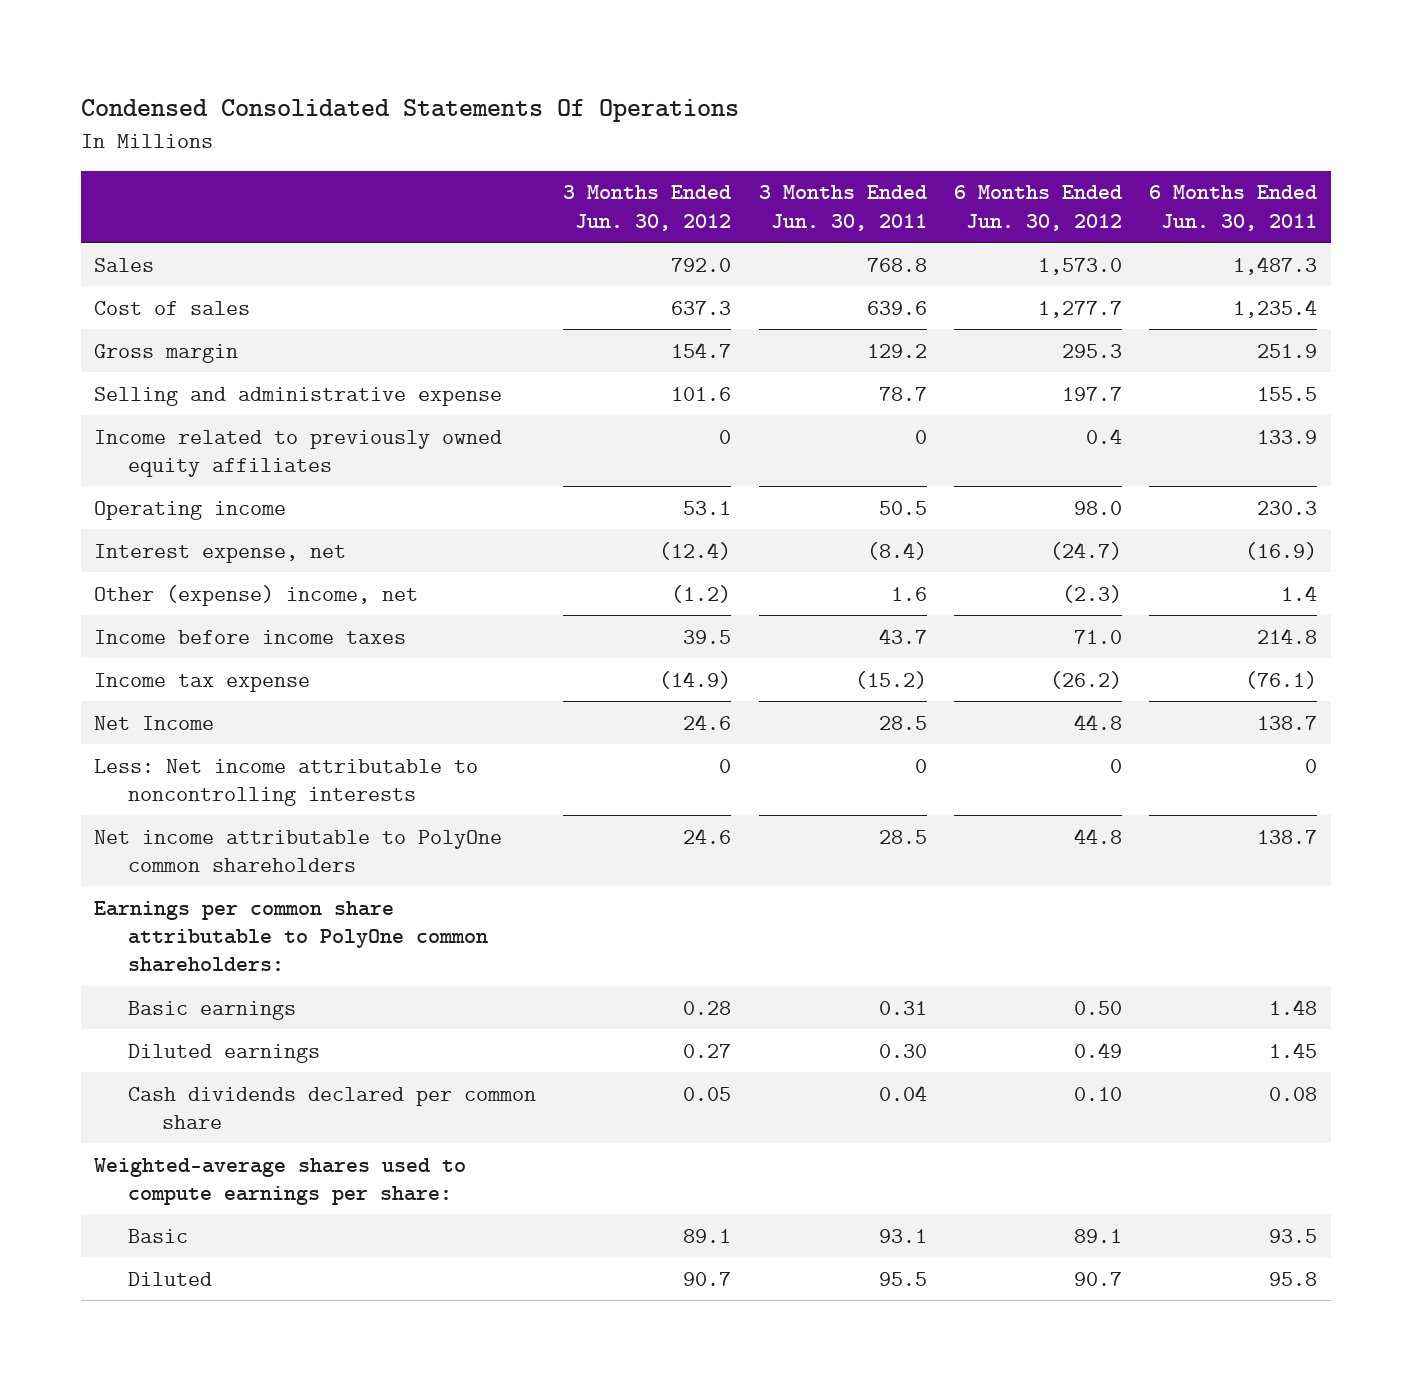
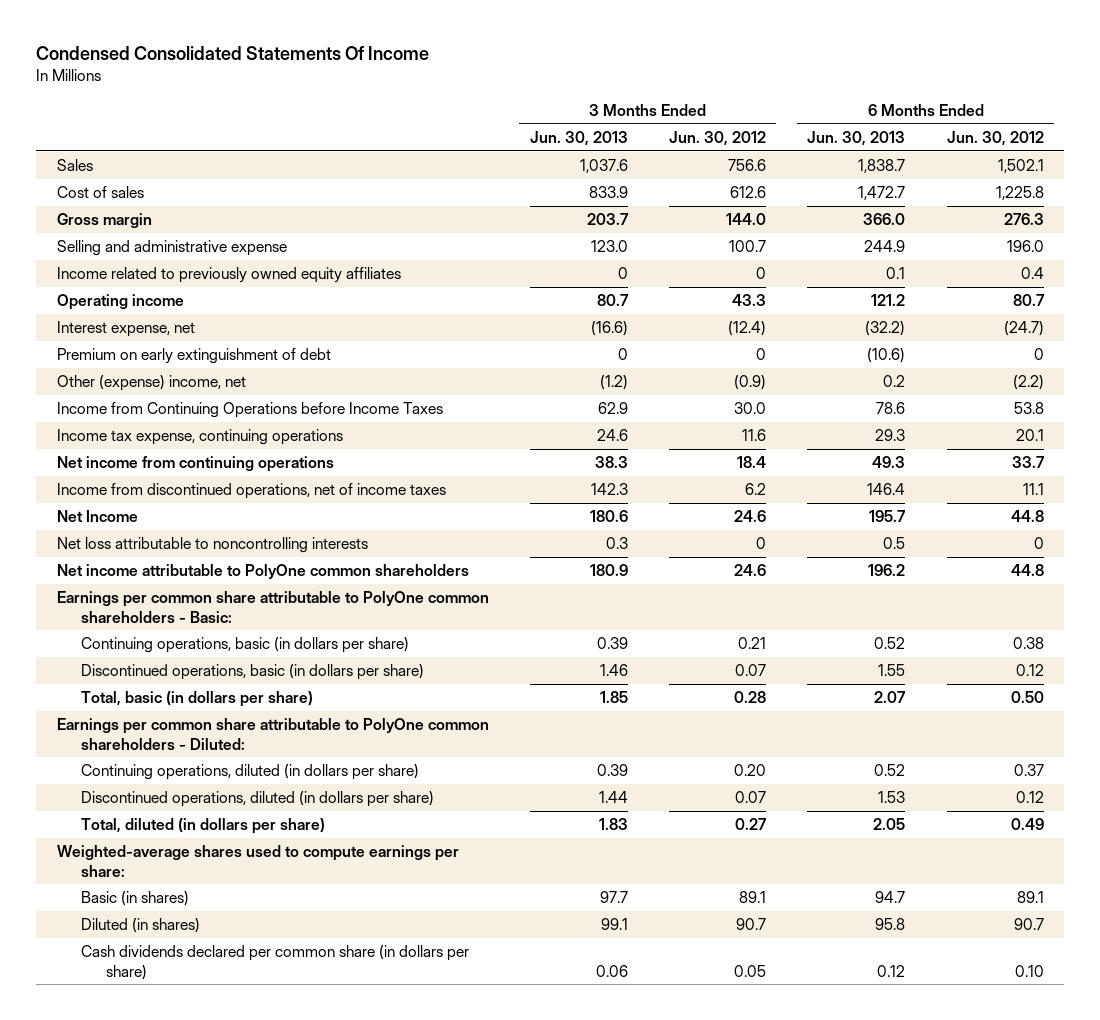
- Condensed Consolidated Statements Of Operations
+ Condensed Consolidated Statements Of Income
- | 3 Months Ended Jun. 30, 2012 | 3 Months Ended Jun. 30, 2011 | 6 Months Ended Jun. 30, 2012 | 6 Months Ended Jun. 30, 2011
+ | 3 Months Ended Jun. 30, 2013 | 3 Months Ended Jun. 30, 2012 | 6 Months Ended Jun. 30, 2013 | 6 Months Ended Jun. 30, 2012
- Sales | 792.0 | 768.8 | 1,573.0 | 1,487.3
- Cost of sales | 637.3 | 639.6 | 1,277.7 | 1,235.4
- Gross margin | 154.7 | 129.2 | 295.3 | 251.9
- Selling and administrative expense | 101.6 | 78.7 | 197.7 | 155.5
+ Sales | 1,037.6 | 756.6 | 1,838.7 | 1,502.1
+ Cost of sales | 833.9 | 612.6 | 1,472.7 | 1,225.8
+ Gross margin | 203.7 | 144.0 | 366.0 | 276.3
+ Selling and administrative expense | 123.0 | 100.7 | 244.9 | 196.0
- Operating income | 53.1 | 50.5 | 98.0 | 230.3
+ Operating income | 80.7 | 43.3 | 121.2 | 80.7
- Other (expense) income, net | (1.2) | 1.6 | (2.3) | 1.4
- Income before income taxes | 39.5 | 43.7 | 71.0 | 214.8
- Income tax expense | (14.9) | (15.2) | (26.2) | (76.1)
+ Premium on early extinguishment of debt | 0 | 0 | (10.6) | 0
+ Other (expense) income, net | (1.2) | (0.9) | 0.2 | (2.2)
+ Income from Continuing Operations before Income Taxes | 62.9 | 30.0 | 78.6 | 53.8
+ Income tax expense, continuing operations | 24.6 | 11.6 | 29.3 | 20.1
+ Net income from continuing operations | 38.3 | 18.4 | 49.3 | 33.7
+ Income from discontinued operations, net of income taxes | 142.3 | 6.2 | 146.4 | 11.1
- Less: Net income attributable to noncontrolling interests | 0 | 0 | 0 | 0
+ Net loss attributable to noncontrolling interests | 0.3 | 0 | 0.5 | 0
- Earnings per common share attributable to PolyOne common shareholders:
- Basic earnings | 0.28 | 0.31 | 0.50 | 1.48
- Diluted earnings | 0.27 | 0.30 | 0.49 | 1.45
- Cash dividends declared per common share | 0.05 | 0.04 | 0.10 | 0.08
+ Earnings per common share attributable to PolyOne common shareholders - Basic:
+ Continuing operations, basic (in dollars per share) | 0.39 | 0.21 | 0.52 | 0.38
+ Discontinued operations, basic (in dollars per share) | 1.46 | 0.07 | 1.55 | 0.12
+ Total, basic (in dollars per share) | 1.85 | 0.28 | 2.07 | 0.50
+ Earnings per common share attributable to PolyOne common shareholders - Diluted:
+ Continuing operations, diluted (in dollars per share) | 0.39 | 0.20 | 0.52 | 0.37
+ Discontinued operations, diluted (in dollars per share) | 1.44 | 0.07 | 1.53 | 0.12
+ Total, diluted (in dollars per share) | 1.83 | 0.27 | 2.05 | 0.49
- Basic | 89.1 | 93.1 | 89.1 | 93.5
- Diluted | 90.7 | 95.5 | 90.7 | 95.8
+ Basic (in shares) | 97.7 | 89.1 | 94.7 | 89.1
+ Diluted (in shares) | 99.1 | 90.7 | 95.8 | 90.7
+ Cash dividends declared per common share (in dollars per share) | 0.06 | 0.05 | 0.12 | 0.10

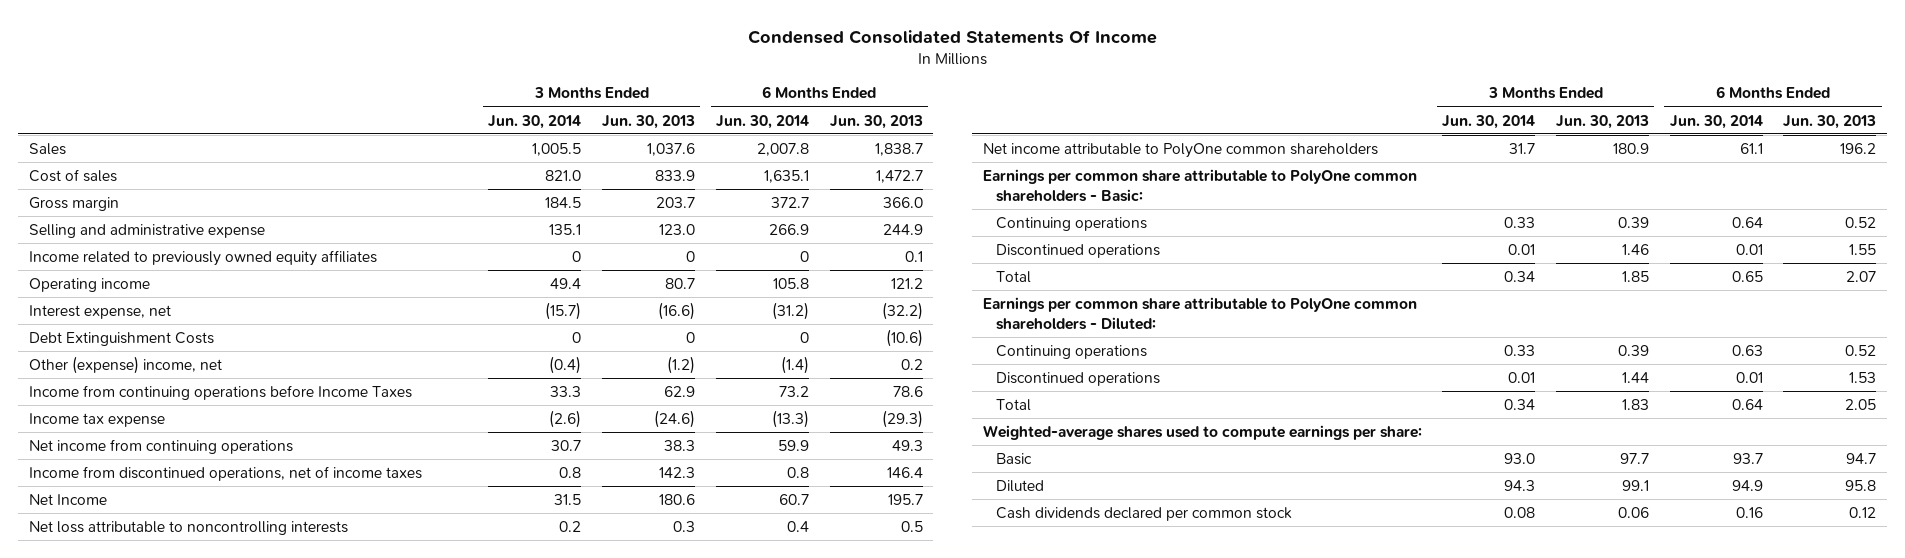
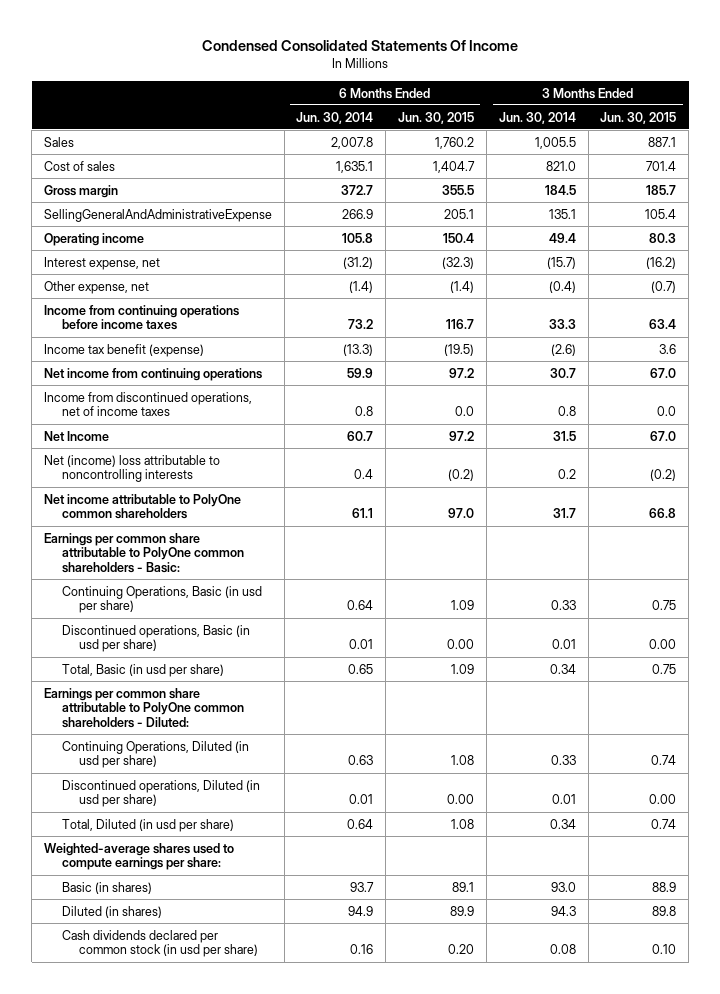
- | 3 Months Ended Jun. 30, 2014 | 3 Months Ended Jun. 30, 2013 | 6 Months Ended Jun. 30, 2014 | 6 Months Ended Jun. 30, 2013
+ | 6 Months Ended Jun. 30, 2014 | 6 Months Ended Jun. 30, 2015 | 3 Months Ended Jun. 30, 2014 | 3 Months Ended Jun. 30, 2015
- Selling and administrative expense | 135.1 | 123.0 | 266.9 | 244.9
- Income related to previously owned equity affiliates | 0 | 0 | 0 | 0.1
+ SellingGeneralAndAdministrativeExpense | 266.9 | 205.1 | 135.1 | 105.4
- Debt Extinguishment Costs | 0 | 0 | 0 | (10.6)
- Other (expense) income, net | (0.4) | (1.2) | (1.4) | 0.2
- Income from continuing operations before Income Taxes | 33.3 | 62.9 | 73.2 | 78.6
- Income tax expense | (2.6) | (24.6) | (13.3) | (29.3)
+ Other expense, net | (1.4) | (1.4) | (0.4) | (0.7)
+ Income from continuing operations before income taxes | 73.2 | 116.7 | 33.3 | 63.4
+ Income tax benefit (expense) | (13.3) | (19.5) | (2.6) | 3.6
- Net loss attributable to noncontrolling interests | 0.2 | 0.3 | 0.4 | 0.5
+ Net (income) loss attributable to noncontrolling interests | 0.4 | (0.2) | 0.2 | (0.2)
- Continuing operations | 0.33 | 0.39 | 0.64 | 0.52
- Discontinued operations | 0.01 | 1.46 | 0.01 | 1.55
- Total | 0.34 | 1.85 | 0.65 | 2.07
+ Continuing Operations, Basic (in usd per share) | 0.64 | 1.09 | 0.33 | 0.75
+ Discontinued operations, Basic (in usd per share) | 0.01 | 0.00 | 0.01 | 0.00
+ Total, Basic (in usd per share) | 0.65 | 1.09 | 0.34 | 0.75
- Continuing operations | 0.33 | 0.39 | 0.63 | 0.52
- Discontinued operations | 0.01 | 1.44 | 0.01 | 1.53
- Total | 0.34 | 1.83 | 0.64 | 2.05
+ Continuing Operations, Diluted (in usd per share) | 0.63 | 1.08 | 0.33 | 0.74
+ Discontinued operations, Diluted (in usd per share) | 0.01 | 0.00 | 0.01 | 0.00
+ Total, Diluted (in usd per share) | 0.64 | 1.08 | 0.34 | 0.74
- Basic | 93.0 | 97.7 | 93.7 | 94.7
- Diluted | 94.3 | 99.1 | 94.9 | 95.8
- Cash dividends declared per common stock | 0.08 | 0.06 | 0.16 | 0.12
+ Basic (in shares) | 93.7 | 89.1 | 93.0 | 88.9
+ Diluted (in shares) | 94.9 | 89.9 | 94.3 | 89.8
+ Cash dividends declared per common stock (in usd per share) | 0.16 | 0.20 | 0.08 | 0.10

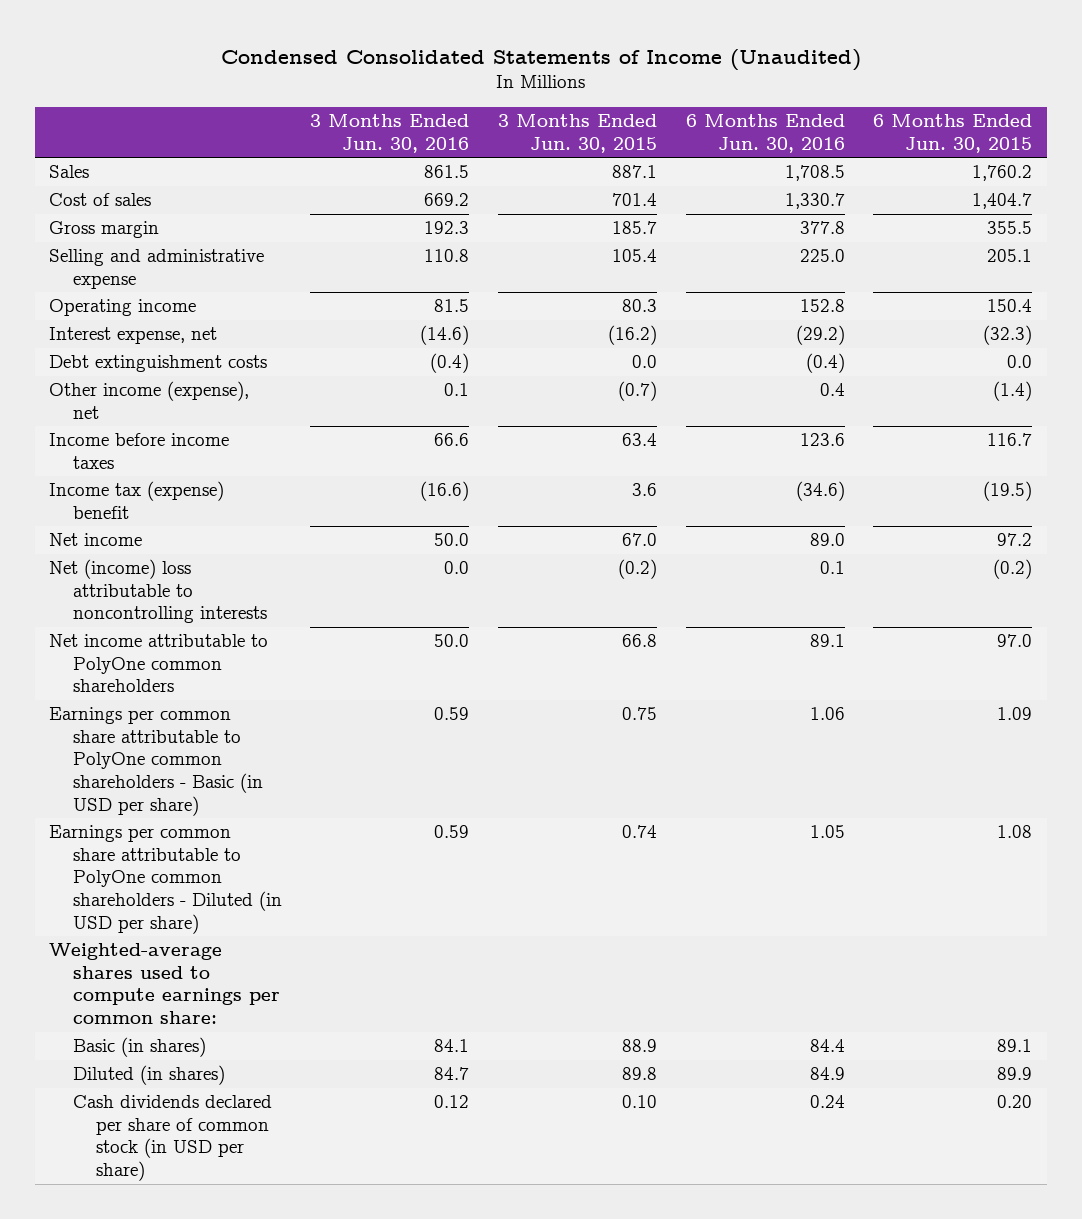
- Condensed Consolidated Statements Of Income
+ Condensed Consolidated Statements of Income (Unaudited)
- | 6 Months Ended Jun. 30, 2014 | 6 Months Ended Jun. 30, 2015 | 3 Months Ended Jun. 30, 2014 | 3 Months Ended Jun. 30, 2015
+ | 3 Months Ended Jun. 30, 2016 | 3 Months Ended Jun. 30, 2015 | 6 Months Ended Jun. 30, 2016 | 6 Months Ended Jun. 30, 2015
- SellingGeneralAndAdministrativeExpense | 266.9 | 205.1 | 135.1 | 105.4
+ Selling and administrative expense | 110.8 | 105.4 | 225.0 | 205.1
- Other expense, net | (1.4) | (1.4) | (0.4) | (0.7)
- Income from continuing operations before income taxes | 73.2 | 116.7 | 33.3 | 63.4
- Income tax benefit (expense) | (13.3) | (19.5) | (2.6) | 3.6
- Net income from continuing operations | 59.9 | 97.2 | 30.7 | 67.0
- Income from discontinued operations, net of income taxes | 0.8 | 0.0 | 0.8 | 0.0
- Net Income | 60.7 | 97.2 | 31.5 | 67.0
+ Debt extinguishment costs | (0.4) | 0.0 | (0.4) | 0.0
+ Other income (expense), net | 0.1 | (0.7) | 0.4 | (1.4)
+ Income before income taxes | 66.6 | 63.4 | 123.6 | 116.7
+ Income tax (expense) benefit | (16.6) | 3.6 | (34.6) | (19.5)
+ Net income | 50.0 | 67.0 | 89.0 | 97.2
- Earnings per common share attributable to PolyOne common shareholders - Basic:
- Continuing Operations, Basic (in usd per share) | 0.64 | 1.09 | 0.33 | 0.75
- Discontinued operations, Basic (in usd per share) | 0.01 | 0.00 | 0.01 | 0.00
- Total, Basic (in usd per share) | 0.65 | 1.09 | 0.34 | 0.75
- Earnings per common share attributable to PolyOne common shareholders - Diluted:
- Continuing Operations, Diluted (in usd per share) | 0.63 | 1.08 | 0.33 | 0.74
- Discontinued operations, Diluted (in usd per share) | 0.01 | 0.00 | 0.01 | 0.00
- Total, Diluted (in usd per share) | 0.64 | 1.08 | 0.34 | 0.74
- Weighted-average shares used to compute earnings per share:
+ Earnings per common share attributable to PolyOne common shareholders - Basic (in USD per share) | 0.59 | 0.75 | 1.06 | 1.09
+ Earnings per common share attributable to PolyOne common shareholders - Diluted (in USD per share) | 0.59 | 0.74 | 1.05 | 1.08
+ Weighted-average shares used to compute earnings per common share:
- Cash dividends declared per common stock (in usd per share) | 0.16 | 0.20 | 0.08 | 0.10
+ Cash dividends declared per share of common stock (in USD per share) | 0.12 | 0.10 | 0.24 | 0.20

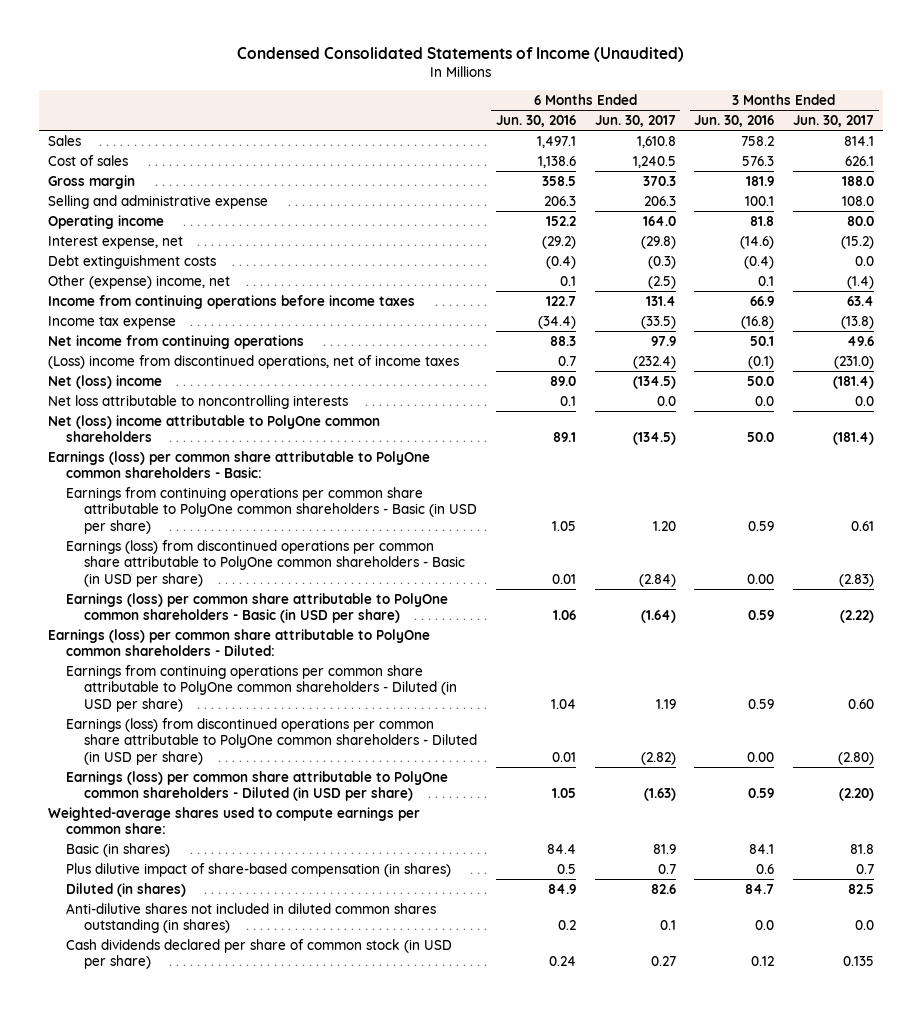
- | 3 Months Ended Jun. 30, 2016 | 3 Months Ended Jun. 30, 2015 | 6 Months Ended Jun. 30, 2016 | 6 Months Ended Jun. 30, 2015
+ | 6 Months Ended Jun. 30, 2016 | 6 Months Ended Jun. 30, 2017 | 3 Months Ended Jun. 30, 2016 | 3 Months Ended Jun. 30, 2017
- Sales | 861.5 | 887.1 | 1,708.5 | 1,760.2
- Cost of sales | 669.2 | 701.4 | 1,330.7 | 1,404.7
- Gross margin | 192.3 | 185.7 | 377.8 | 355.5
- Selling and administrative expense | 110.8 | 105.4 | 225.0 | 205.1
- Operating income | 81.5 | 80.3 | 152.8 | 150.4
+ Sales | 1,497.1 | 1,610.8 | 758.2 | 814.1
+ Cost of sales | 1,138.6 | 1,240.5 | 576.3 | 626.1
+ Gross margin | 358.5 | 370.3 | 181.9 | 188.0
+ Selling and administrative expense | 206.3 | 206.3 | 100.1 | 108.0
+ Operating income | 152.2 | 164.0 | 81.8 | 80.0
- Other income (expense), net | 0.1 | (0.7) | 0.4 | (1.4)
- Income before income taxes | 66.6 | 63.4 | 123.6 | 116.7
- Income tax (expense) benefit | (16.6) | 3.6 | (34.6) | (19.5)
- Net income | 50.0 | 67.0 | 89.0 | 97.2
- Net (income) loss attributable to noncontrolling interests | 0.0 | (0.2) | 0.1 | (0.2)
- Net income attributable to PolyOne common shareholders | 50.0 | 66.8 | 89.1 | 97.0
- Earnings per common share attributable to PolyOne common shareholders - Basic (in USD per share) | 0.59 | 0.75 | 1.06 | 1.09
- Earnings per common share attributable to PolyOne common shareholders - Diluted (in USD per share) | 0.59 | 0.74 | 1.05 | 1.08
+ Other (expense) income, net | 0.1 | (2.5) | 0.1 | (1.4)
+ Income from continuing operations before income taxes | 122.7 | 131.4 | 66.9 | 63.4
+ Income tax expense | (34.4) | (33.5) | (16.8) | (13.8)
+ Net income from continuing operations | 88.3 | 97.9 | 50.1 | 49.6
+ (Loss) income from discontinued operations, net of income taxes | 0.7 | (232.4) | (0.1) | (231.0)
+ Net (loss) income | 89.0 | (134.5) | 50.0 | (181.4)
+ Net loss attributable to noncontrolling interests | 0.1 | 0.0 | 0.0 | 0.0
+ Net (loss) income attributable to PolyOne common shareholders | 89.1 | (134.5) | 50.0 | (181.4)
+ Earnings (loss) per common share attributable to PolyOne common shareholders - Basic:
+ Earnings from continuing operations per common share attributable to PolyOne common shareholders - Basic (in USD per share) | 1.05 | 1.20 | 0.59 | 0.61
+ Earnings (loss) from discontinued operations per common share attributable to PolyOne common shareholders - Basic (in USD per share) | 0.01 | (2.84) | 0.00 | (2.83)
+ Earnings (loss) per common share attributable to PolyOne common shareholders - Basic (in USD per share) | 1.06 | (1.64) | 0.59 | (2.22)
+ Earnings (loss) per common share attributable to PolyOne common shareholders - Diluted:
+ Earnings from continuing operations per common share attributable to PolyOne common shareholders - Diluted (in USD per share) | 1.04 | 1.19 | 0.59 | 0.60
+ Earnings (loss) from discontinued operations per common share attributable to PolyOne common shareholders - Diluted (in USD per share) | 0.01 | (2.82) | 0.00 | (2.80)
+ Earnings (loss) per common share attributable to PolyOne common shareholders - Diluted (in USD per share) | 1.05 | (1.63) | 0.59 | (2.20)
+ Plus dilutive impact of share-based compensation (in shares) | 0.5 | 0.7 | 0.6 | 0.7
+ Anti-dilutive shares not included in diluted common shares outstanding (in shares) | 0.2 | 0.1 | 0.0 | 0.0

